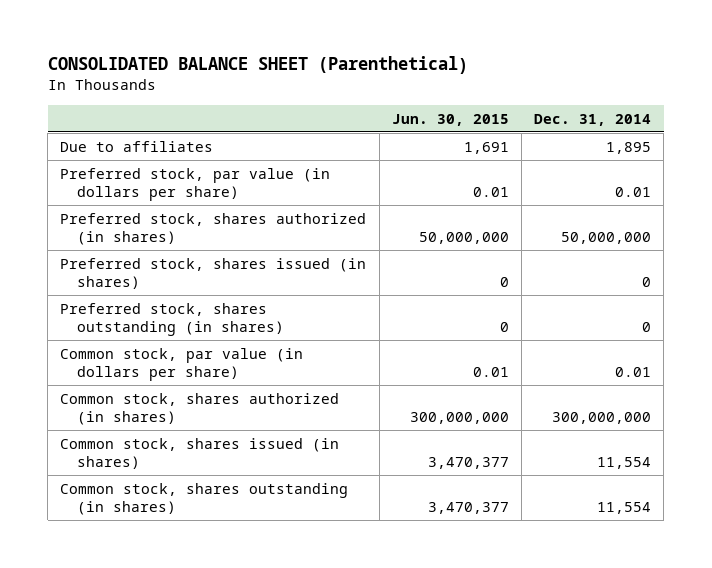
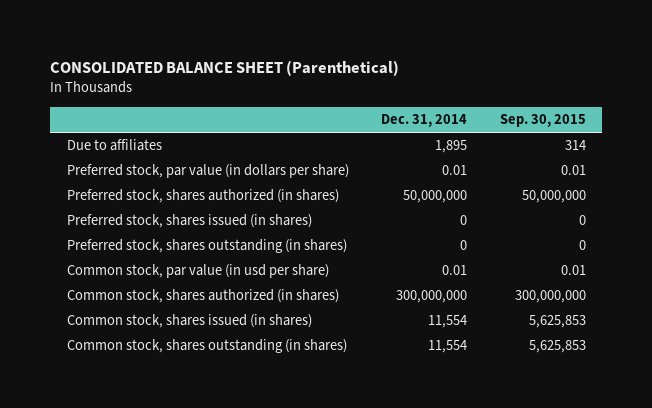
- | Jun. 30, 2015 | Dec. 31, 2014
+ | Dec. 31, 2014 | Sep. 30, 2015
- Common stock, par value (in dollars per share) | 0.01 | 0.01
+ Common stock, par value (in usd per share) | 0.01 | 0.01

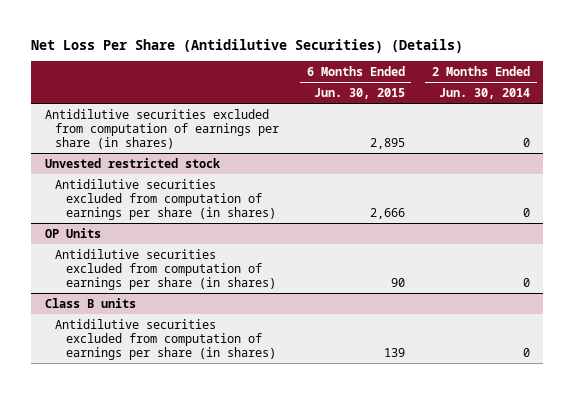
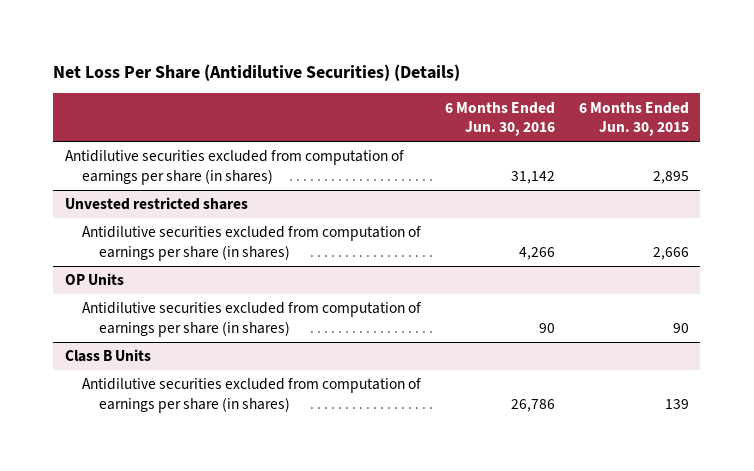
- | 6 Months Ended Jun. 30, 2015 | 2 Months Ended Jun. 30, 2014
+ | 6 Months Ended Jun. 30, 2016 | 6 Months Ended Jun. 30, 2015
- Unvested restricted stock
+ Unvested restricted shares
- Class B units
+ Class B Units

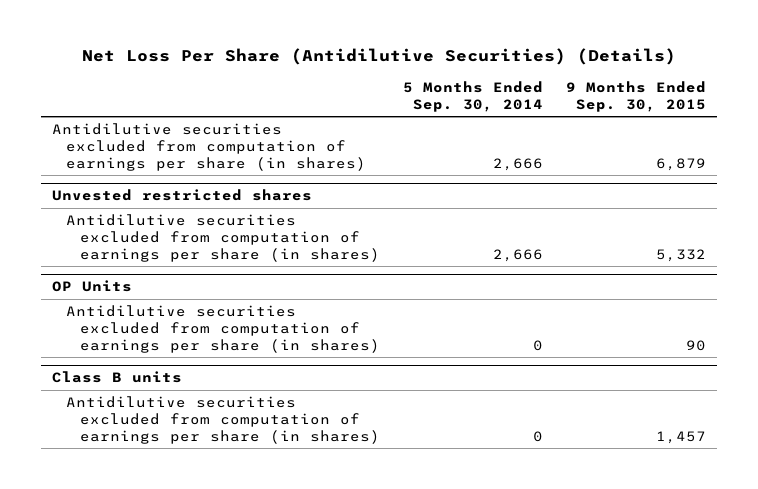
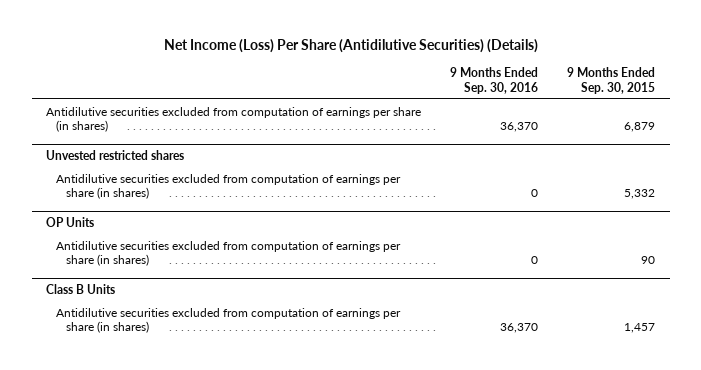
- Net Loss Per Share (Antidilutive Securities) (Details)
+ Net Income (Loss) Per Share (Antidilutive Securities) (Details)
- | 5 Months Ended Sep. 30, 2014 | 9 Months Ended Sep. 30, 2015
+ | 9 Months Ended Sep. 30, 2016 | 9 Months Ended Sep. 30, 2015
- Class B units
+ Class B Units

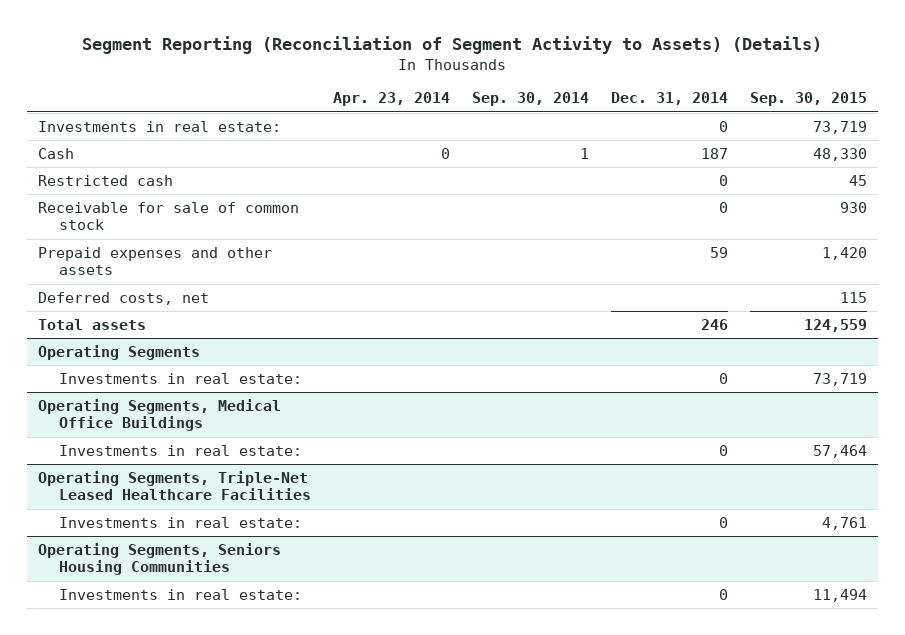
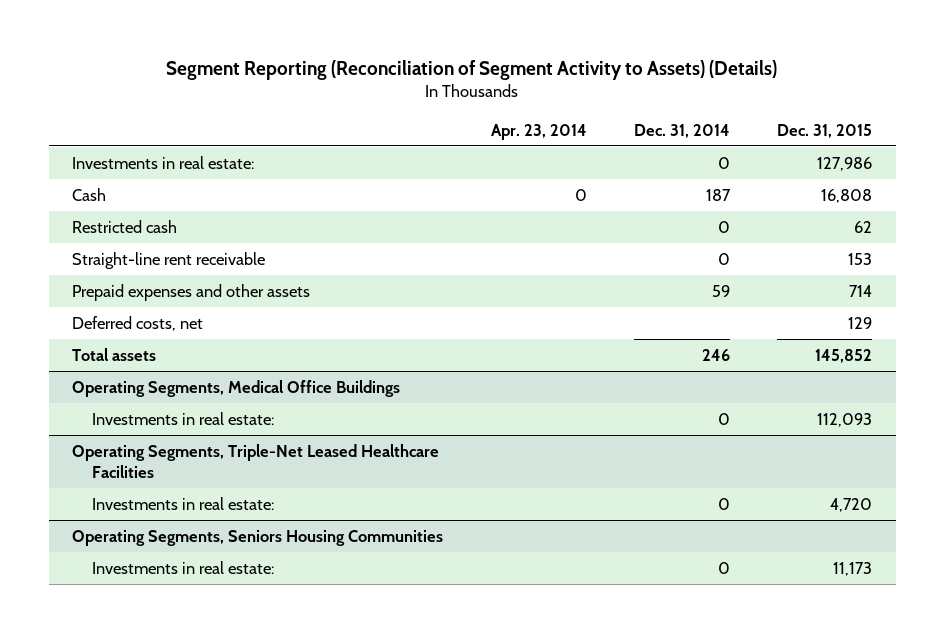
- | Apr. 23, 2014 | Sep. 30, 2014 | Dec. 31, 2014 | Sep. 30, 2015
+ | Apr. 23, 2014 | Dec. 31, 2014 | Dec. 31, 2015
- Receivable for sale of common stock | | | 0 | 930
+ Straight-line rent receivable | | 0 | 153
- Operating Segments
- Investments in real estate: | | | 0 | 73,719

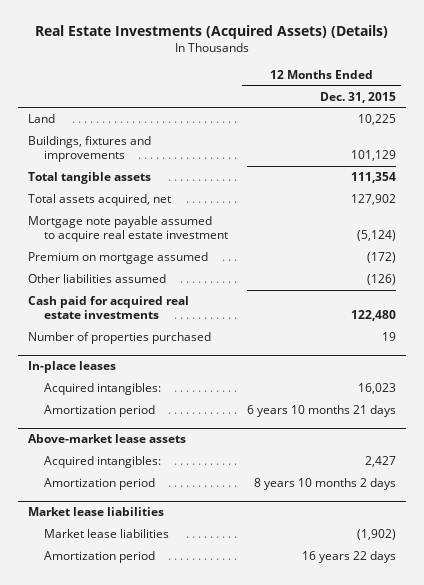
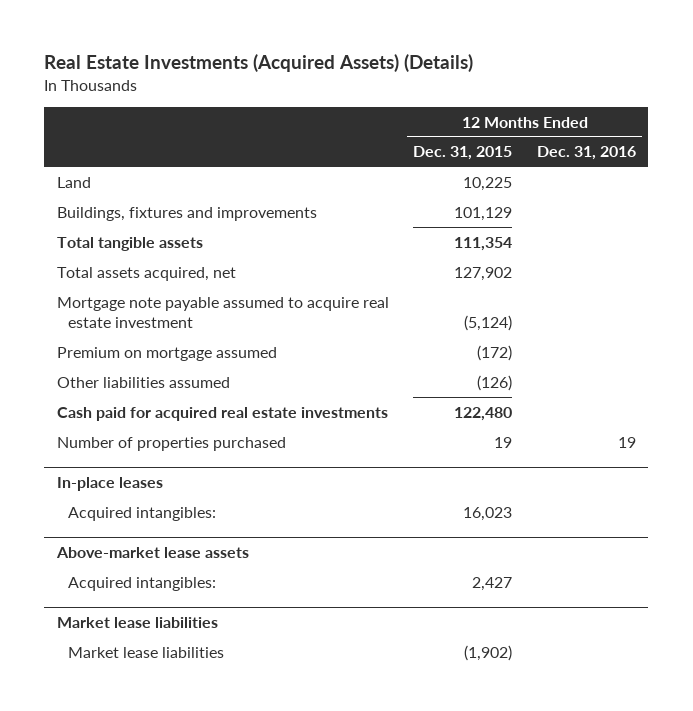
- | 12 Months Ended Dec. 31, 2015
+ | 12 Months Ended Dec. 31, 2015 | 12 Months Ended Dec. 31, 2016
@ In-place leases
- Amortization period | 6 years 10 months 21 days
@ Above-market lease assets
- Amortization period | 8 years 10 months 2 days
@ Market lease liabilities
- Amortization period | 16 years 22 days

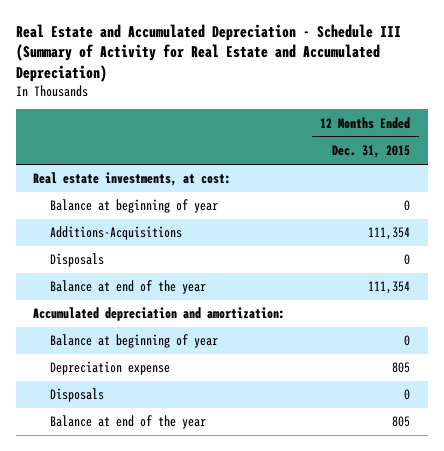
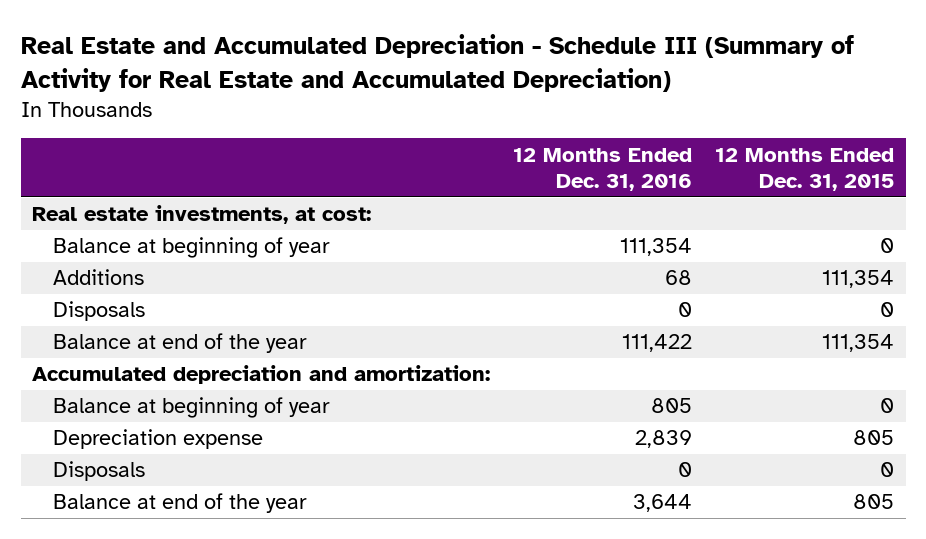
- | 12 Months Ended Dec. 31, 2015
+ | 12 Months Ended Dec. 31, 2016 | 12 Months Ended Dec. 31, 2015
- Additions-Acquisitions | 111,354
+ Additions | 68 | 111,354

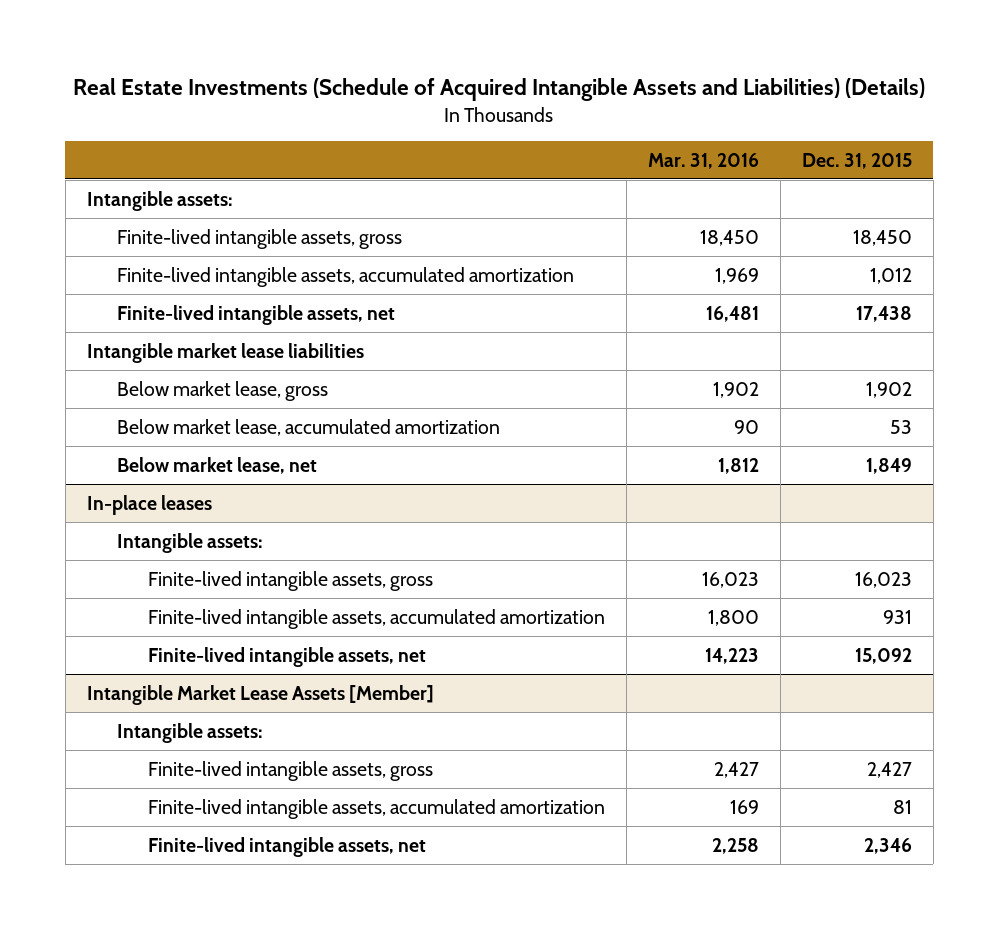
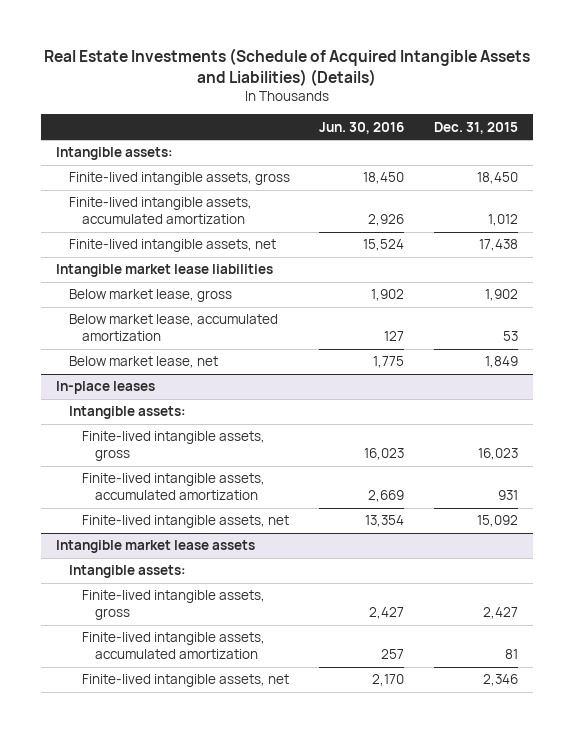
- | Mar. 31, 2016 | Dec. 31, 2015
+ | Jun. 30, 2016 | Dec. 31, 2015
- Intangible Market Lease Assets [Member]
+ Intangible market lease assets

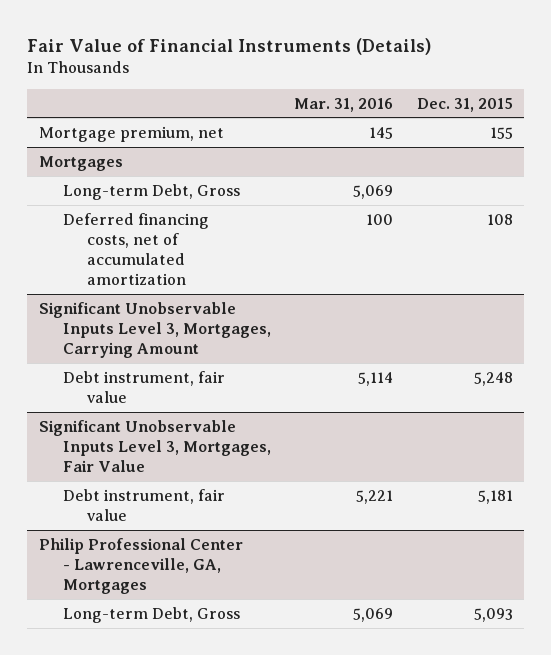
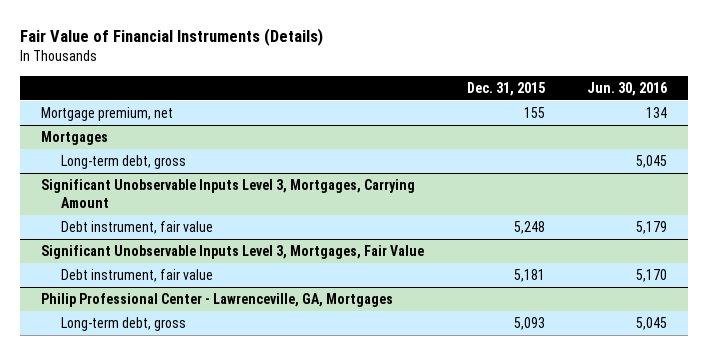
- | Mar. 31, 2016 | Dec. 31, 2015
+ | Dec. 31, 2015 | Jun. 30, 2016
@ Mortgages
- Long-term Debt, Gross | 5,069 |
- Deferred financing costs, net of accumulated amortization | 100 | 108
+ Long-term debt, gross | | 5,045
@ Philip Professional Center - Lawrenceville, GA, Mortgages
- Long-term Debt, Gross | 5,069 | 5,093
+ Long-term debt, gross | 5,093 | 5,045

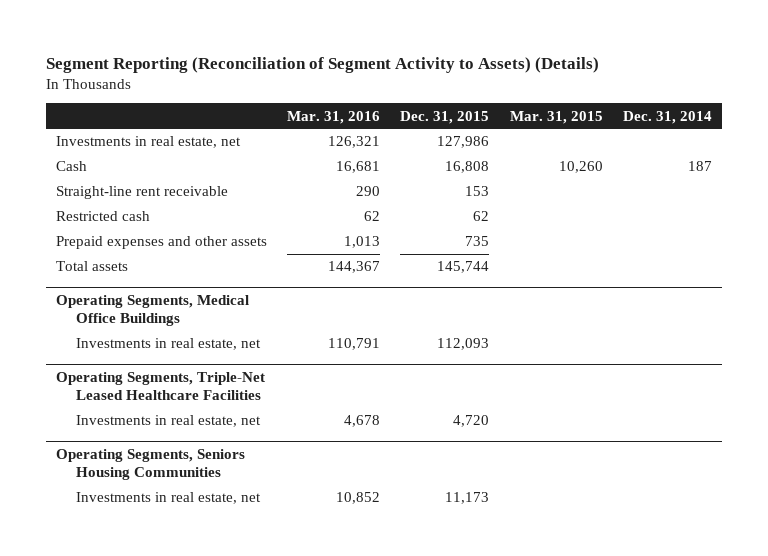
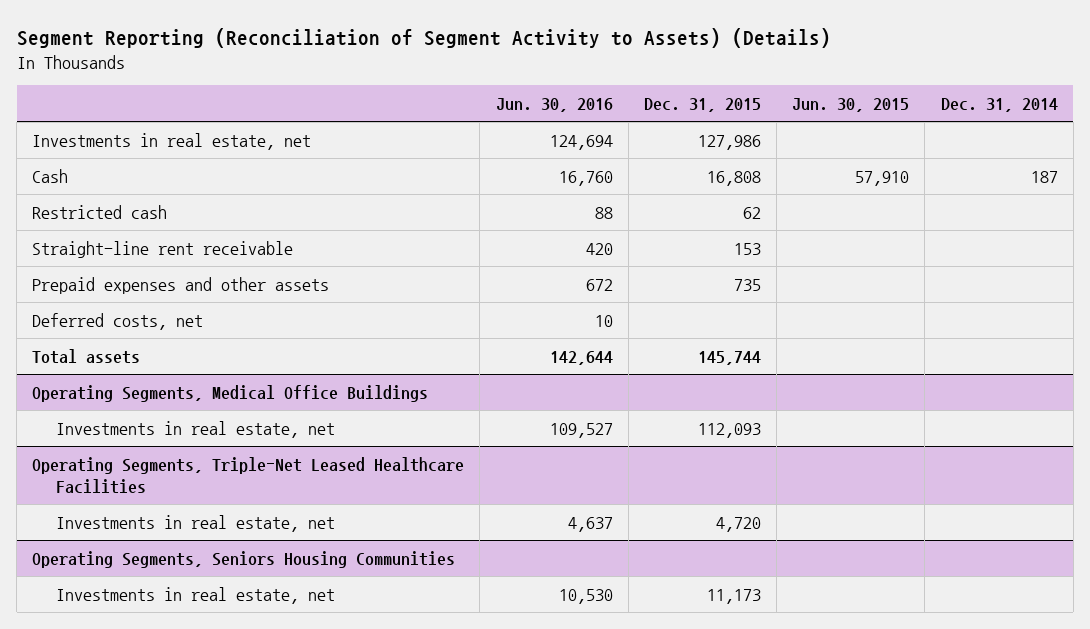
- | Mar. 31, 2016 | Dec. 31, 2015 | Mar. 31, 2015 | Dec. 31, 2014
+ | Jun. 30, 2016 | Dec. 31, 2015 | Jun. 30, 2015 | Dec. 31, 2014
moved down: Straight-line rent receivable | 420 | 153 | |
+ Deferred costs, net | 10 | | |

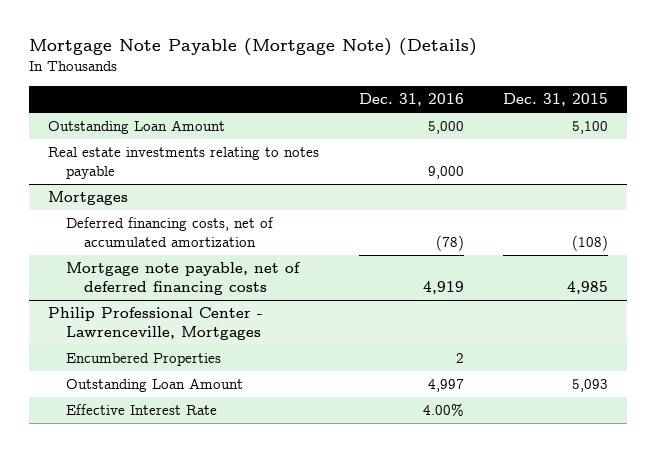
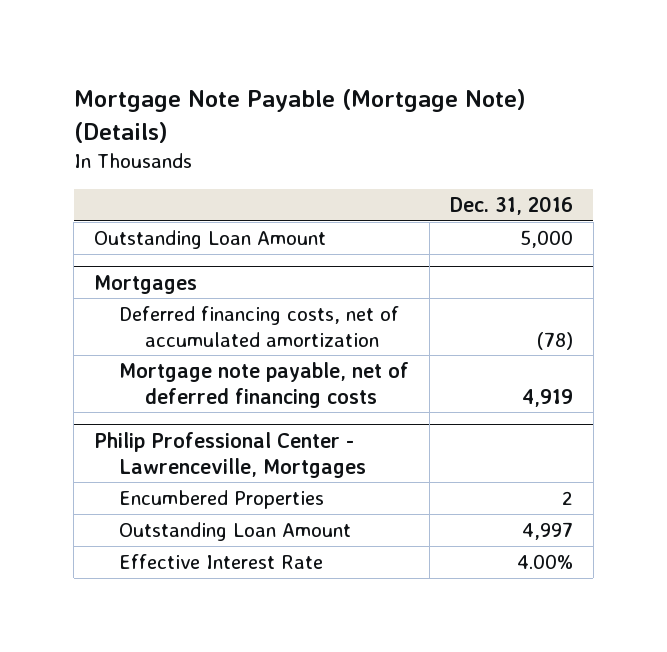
- | Dec. 31, 2016 | Dec. 31, 2015
+ | Dec. 31, 2016
- Real estate investments relating to notes payable | 9,000 |

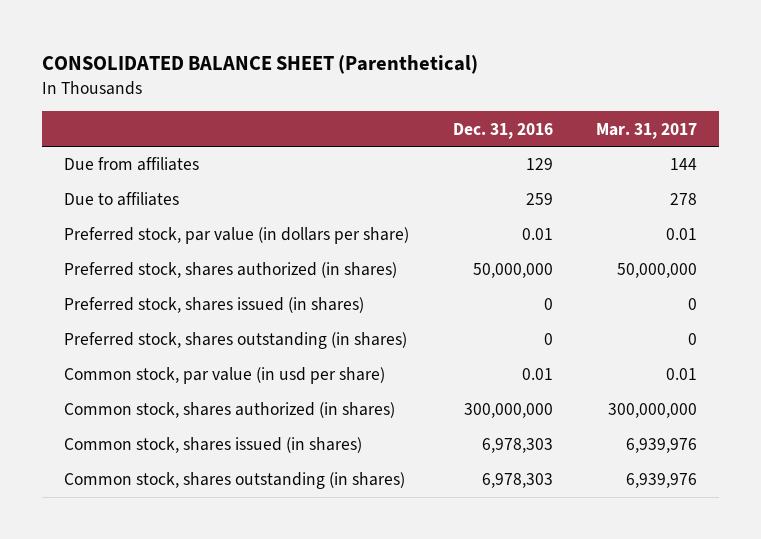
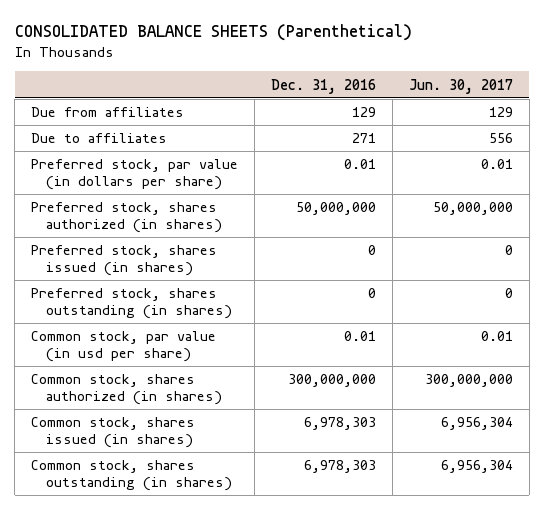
- CONSOLIDATED BALANCE SHEET (Parenthetical)
+ CONSOLIDATED BALANCE SHEETS (Parenthetical)
- | Dec. 31, 2016 | Mar. 31, 2017
+ | Dec. 31, 2016 | Jun. 30, 2017
- Due to affiliates | 259 | 278
+ Due to affiliates | 271 | 556

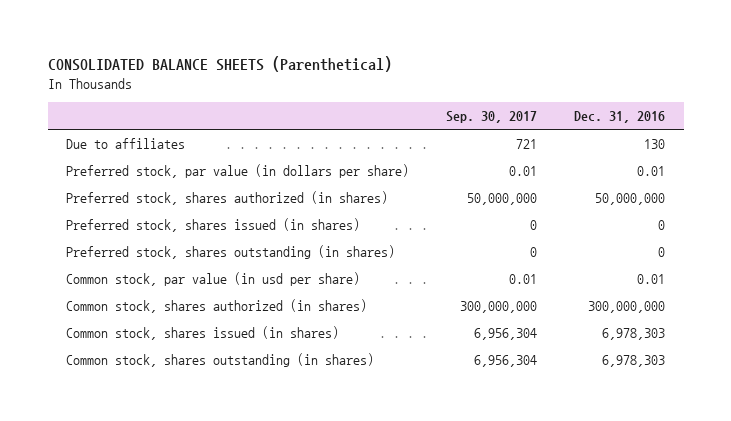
- | Dec. 31, 2016 | Jun. 30, 2017
+ | Sep. 30, 2017 | Dec. 31, 2016
- Due from affiliates | 129 | 129
- Due to affiliates | 271 | 556
+ Due to affiliates | 721 | 130

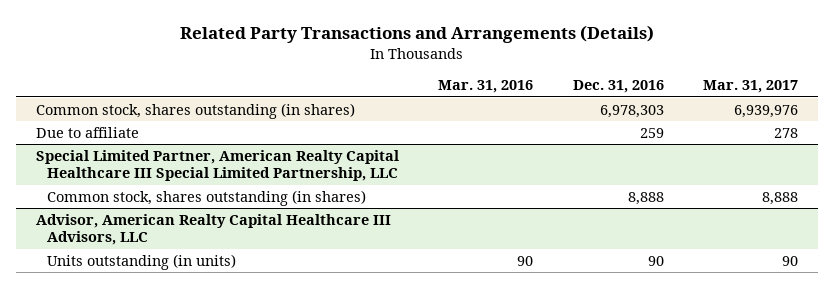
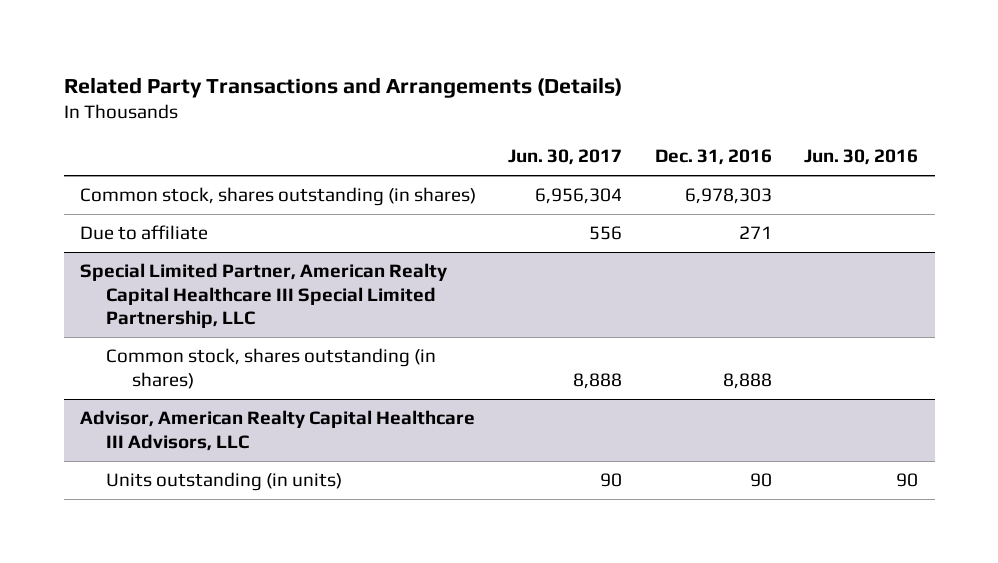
- | Mar. 31, 2016 | Dec. 31, 2016 | Mar. 31, 2017
+ | Jun. 30, 2017 | Dec. 31, 2016 | Jun. 30, 2016
- Due to affiliate | | 259 | 278
+ Due to affiliate | 556 | 271 |

